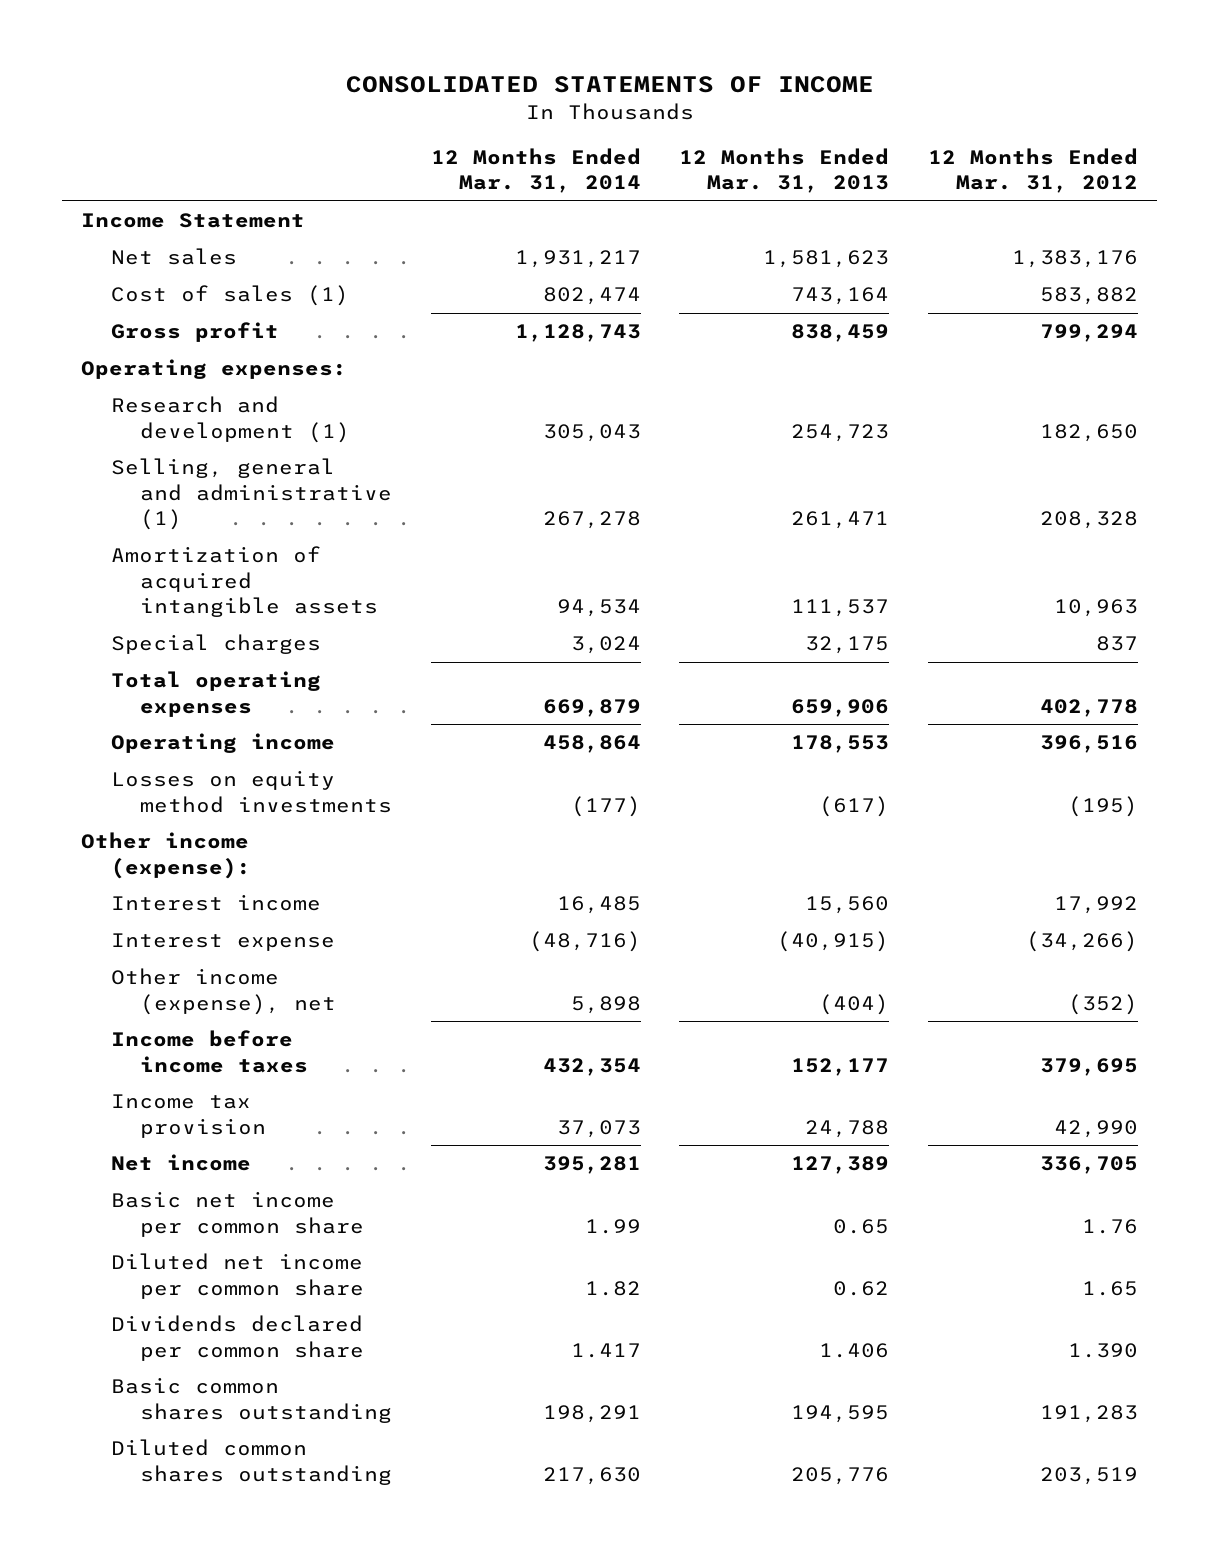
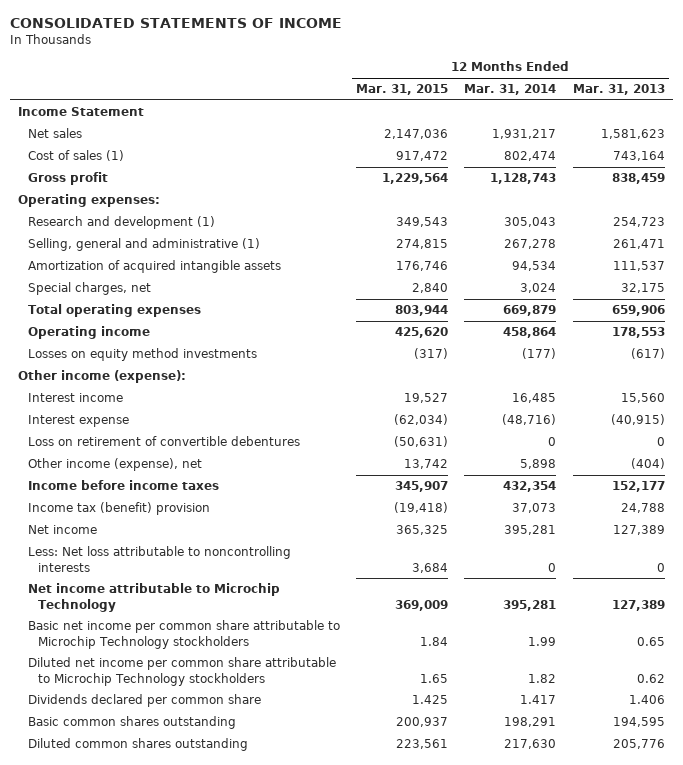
- | 12 Months Ended Mar. 31, 2014 | 12 Months Ended Mar. 31, 2013 | 12 Months Ended Mar. 31, 2012
+ | 12 Months Ended Mar. 31, 2015 | 12 Months Ended Mar. 31, 2014 | 12 Months Ended Mar. 31, 2013
- Special charges | 3,024 | 32,175 | 837
+ Special charges, net | 2,840 | 3,024 | 32,175
+ Loss on retirement of convertible debentures | (50,631) | 0 | 0
- Income tax provision | 37,073 | 24,788 | 42,990
+ Income tax (benefit) provision | (19,418) | 37,073 | 24,788
- Basic net income per common share | 1.99 | 0.65 | 1.76
- Diluted net income per common share | 1.82 | 0.62 | 1.65
+ Less: Net loss attributable to noncontrolling interests | 3,684 | 0 | 0
+ Net income attributable to Microchip Technology | 369,009 | 395,281 | 127,389
+ Basic net income per common share attributable to Microchip Technology stockholders | 1.84 | 1.99 | 0.65
+ Diluted net income per common share attributable to Microchip Technology stockholders | 1.65 | 1.82 | 0.62

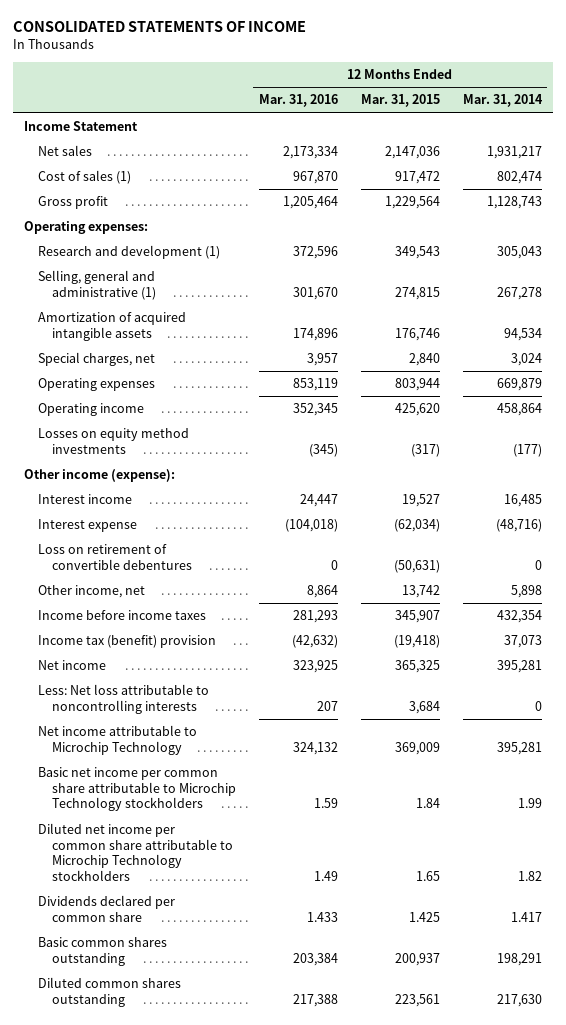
- | 12 Months Ended Mar. 31, 2015 | 12 Months Ended Mar. 31, 2014 | 12 Months Ended Mar. 31, 2013
+ | 12 Months Ended Mar. 31, 2016 | 12 Months Ended Mar. 31, 2015 | 12 Months Ended Mar. 31, 2014
- Total operating expenses | 803,944 | 669,879 | 659,906
+ Operating expenses | 853,119 | 803,944 | 669,879
- Other income (expense), net | 13,742 | 5,898 | (404)
+ Other income, net | 8,864 | 13,742 | 5,898

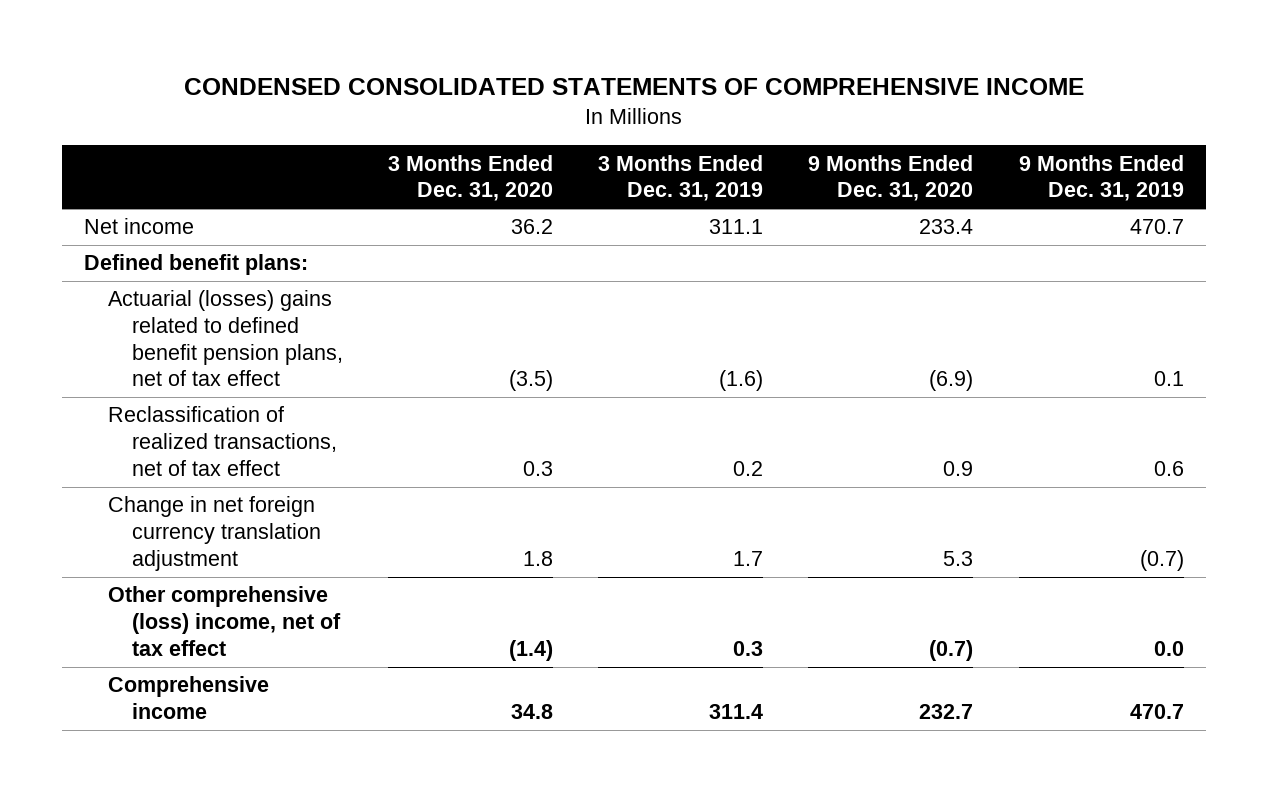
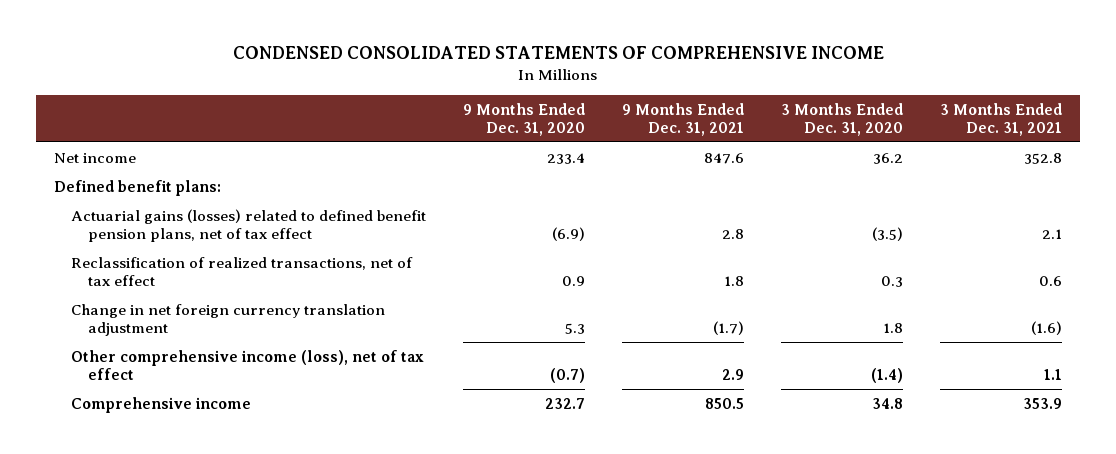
- | 3 Months Ended Dec. 31, 2020 | 3 Months Ended Dec. 31, 2019 | 9 Months Ended Dec. 31, 2020 | 9 Months Ended Dec. 31, 2019
+ | 9 Months Ended Dec. 31, 2020 | 9 Months Ended Dec. 31, 2021 | 3 Months Ended Dec. 31, 2020 | 3 Months Ended Dec. 31, 2021
- Actuarial (losses) gains related to defined benefit pension plans, net of tax effect | (3.5) | (1.6) | (6.9) | 0.1
+ Actuarial gains (losses) related to defined benefit pension plans, net of tax effect | (6.9) | 2.8 | (3.5) | 2.1
- Other comprehensive (loss) income, net of tax effect | (1.4) | 0.3 | (0.7) | 0.0
+ Other comprehensive income (loss), net of tax effect | (0.7) | 2.9 | (1.4) | 1.1

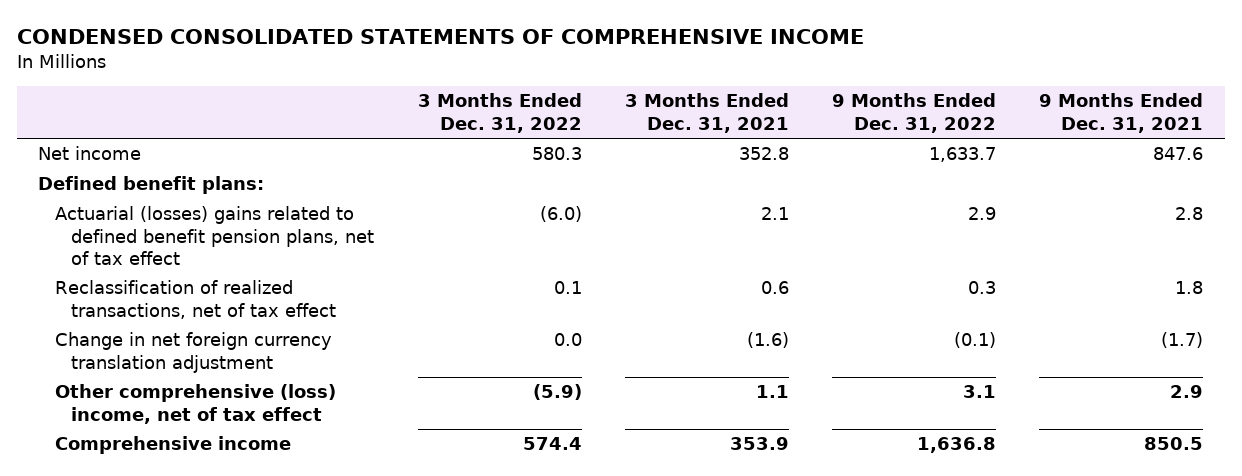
- | 9 Months Ended Dec. 31, 2020 | 9 Months Ended Dec. 31, 2021 | 3 Months Ended Dec. 31, 2020 | 3 Months Ended Dec. 31, 2021
+ | 3 Months Ended Dec. 31, 2022 | 3 Months Ended Dec. 31, 2021 | 9 Months Ended Dec. 31, 2022 | 9 Months Ended Dec. 31, 2021
- Actuarial gains (losses) related to defined benefit pension plans, net of tax effect | (6.9) | 2.8 | (3.5) | 2.1
+ Actuarial (losses) gains related to defined benefit pension plans, net of tax effect | (6.0) | 2.1 | 2.9 | 2.8
- Other comprehensive income (loss), net of tax effect | (0.7) | 2.9 | (1.4) | 1.1
+ Other comprehensive (loss) income, net of tax effect | (5.9) | 1.1 | 3.1 | 2.9

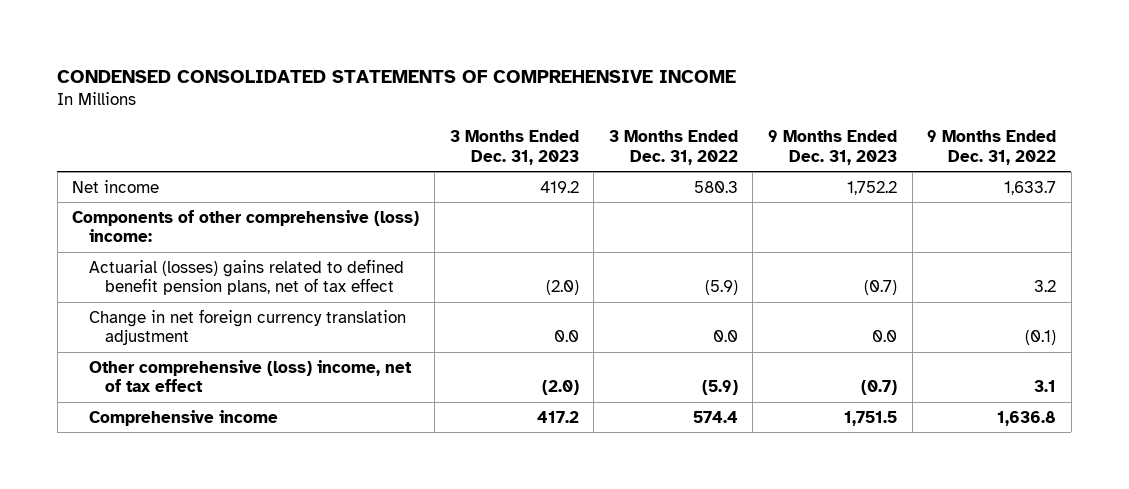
- | 3 Months Ended Dec. 31, 2022 | 3 Months Ended Dec. 31, 2021 | 9 Months Ended Dec. 31, 2022 | 9 Months Ended Dec. 31, 2021
+ | 3 Months Ended Dec. 31, 2023 | 3 Months Ended Dec. 31, 2022 | 9 Months Ended Dec. 31, 2023 | 9 Months Ended Dec. 31, 2022
- Defined benefit plans:
- Actuarial (losses) gains related to defined benefit pension plans, net of tax effect | (6.0) | 2.1 | 2.9 | 2.8
- Reclassification of realized transactions, net of tax effect | 0.1 | 0.6 | 0.3 | 1.8
+ Components of other comprehensive (loss) income:
+ Actuarial (losses) gains related to defined benefit pension plans, net of tax effect | (2.0) | (5.9) | (0.7) | 3.2

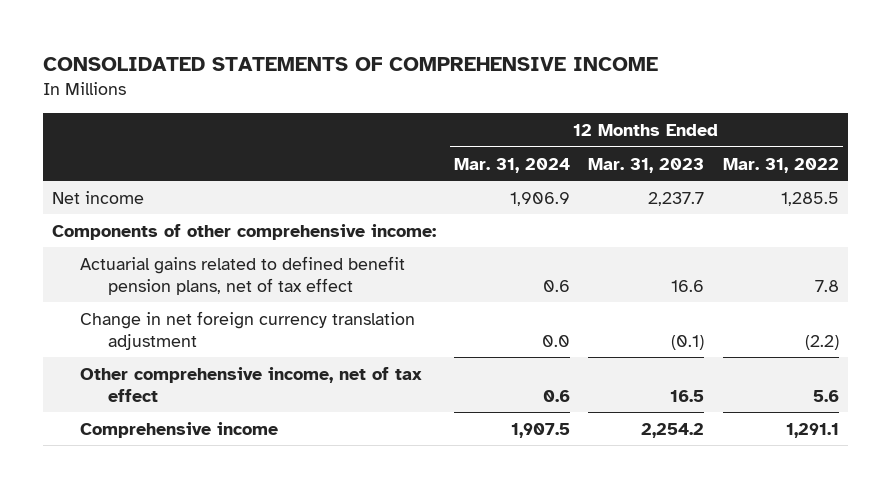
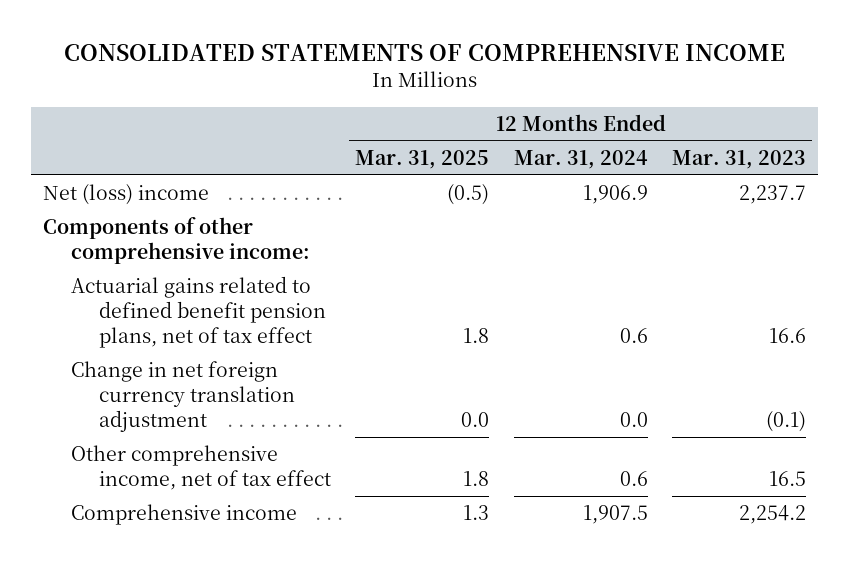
- | 12 Months Ended Mar. 31, 2024 | 12 Months Ended Mar. 31, 2023 | 12 Months Ended Mar. 31, 2022
+ | 12 Months Ended Mar. 31, 2025 | 12 Months Ended Mar. 31, 2024 | 12 Months Ended Mar. 31, 2023
- Net income | 1,906.9 | 2,237.7 | 1,285.5
+ Net (loss) income | (0.5) | 1,906.9 | 2,237.7

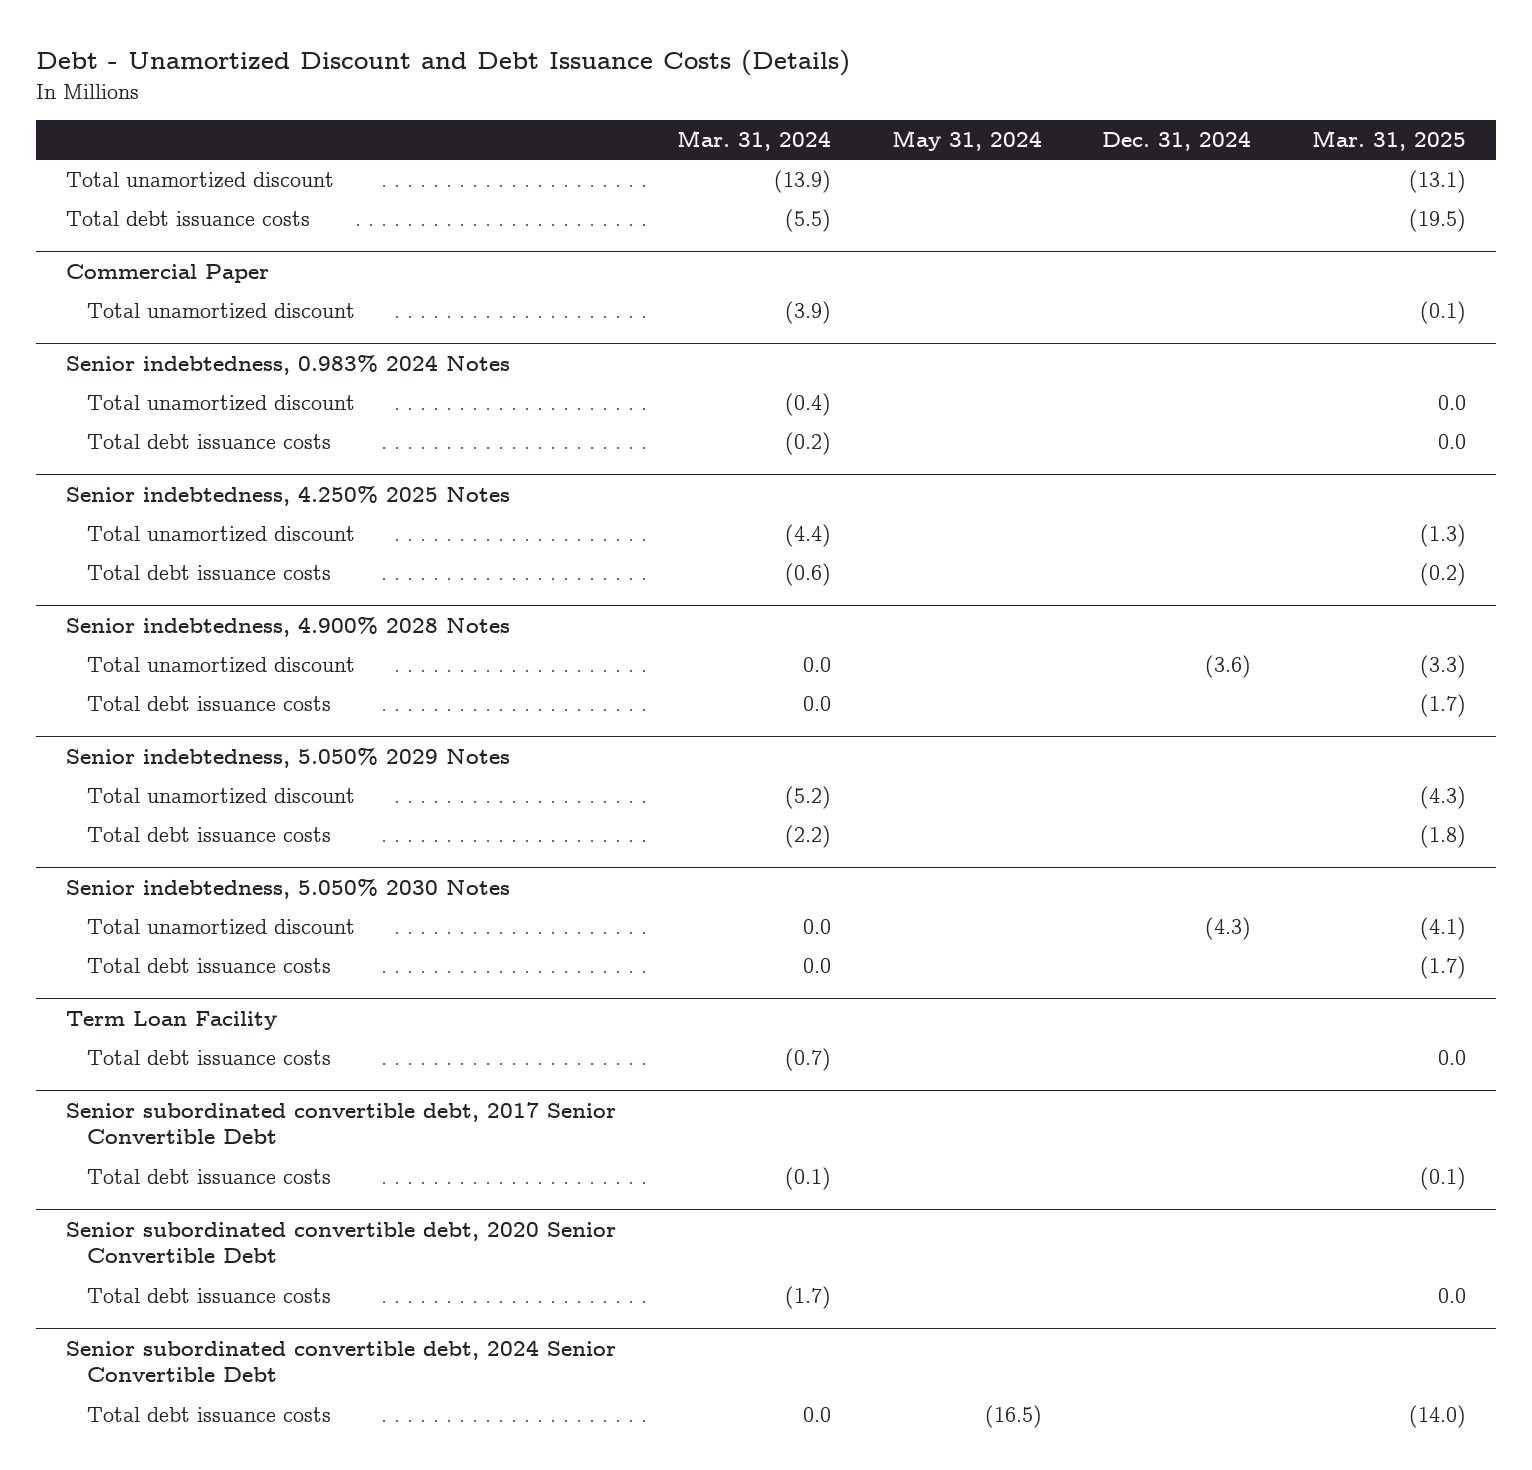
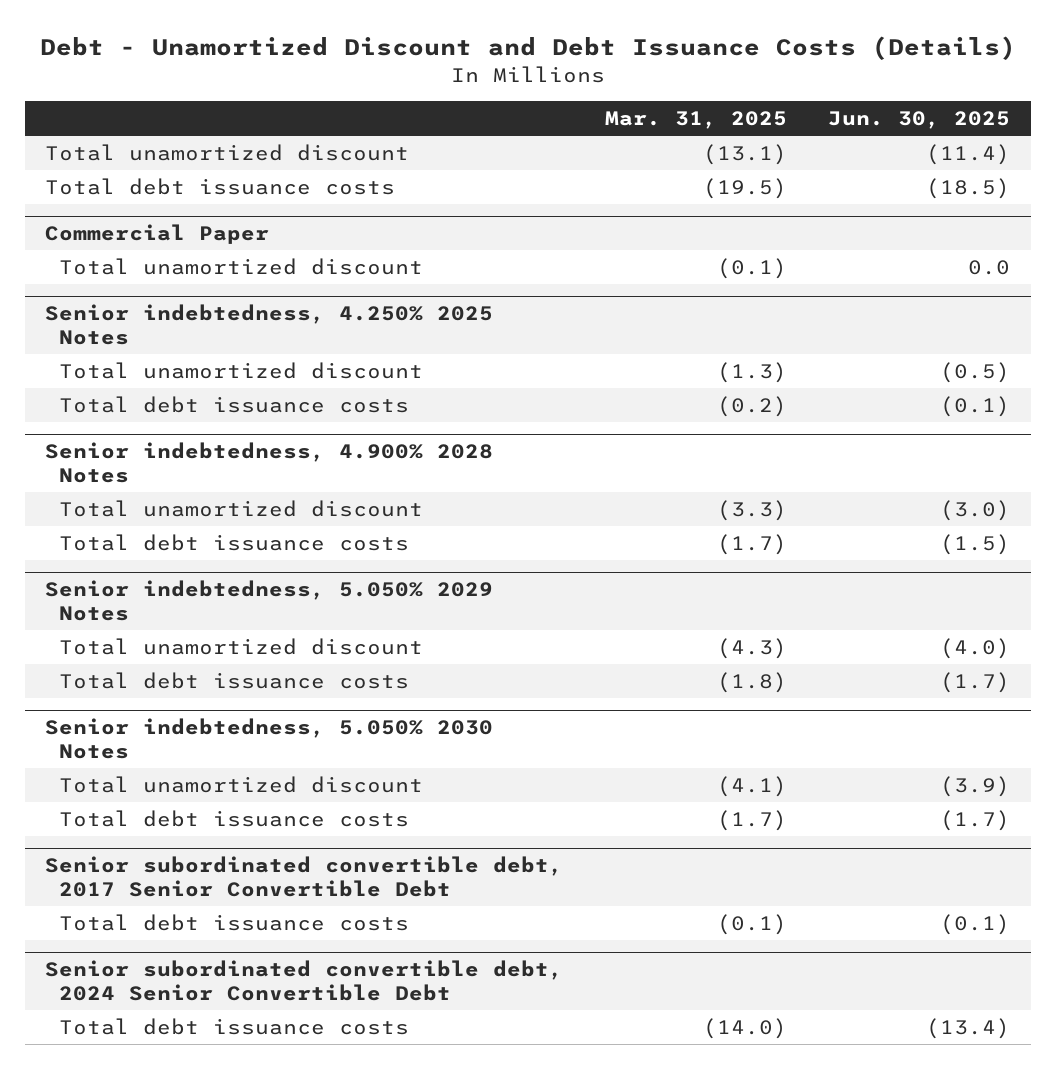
- | Mar. 31, 2024 | May 31, 2024 | Dec. 31, 2024 | Mar. 31, 2025
+ | Mar. 31, 2025 | Jun. 30, 2025
- Senior indebtedness, 0.983% 2024 Notes
- Total unamortized discount | (0.4) | | | 0.0
- Total debt issuance costs | (0.2) | | | 0.0
- Term Loan Facility
- Total debt issuance costs | (0.7) | | | 0.0
- Senior subordinated convertible debt, 2020 Senior Convertible Debt
- Total debt issuance costs | (1.7) | | | 0.0

